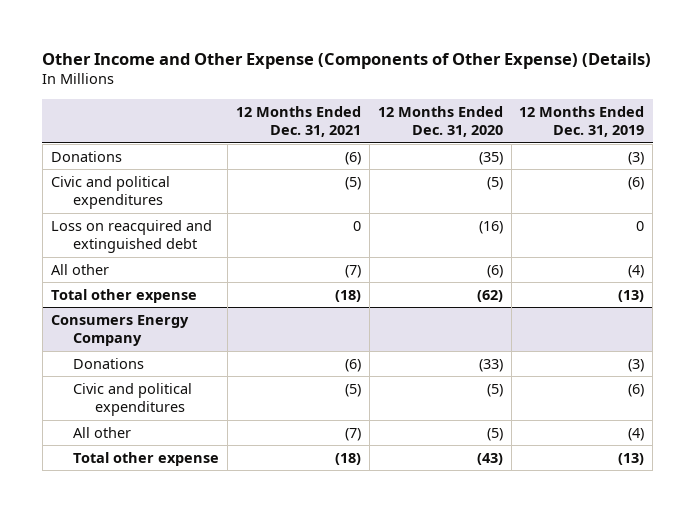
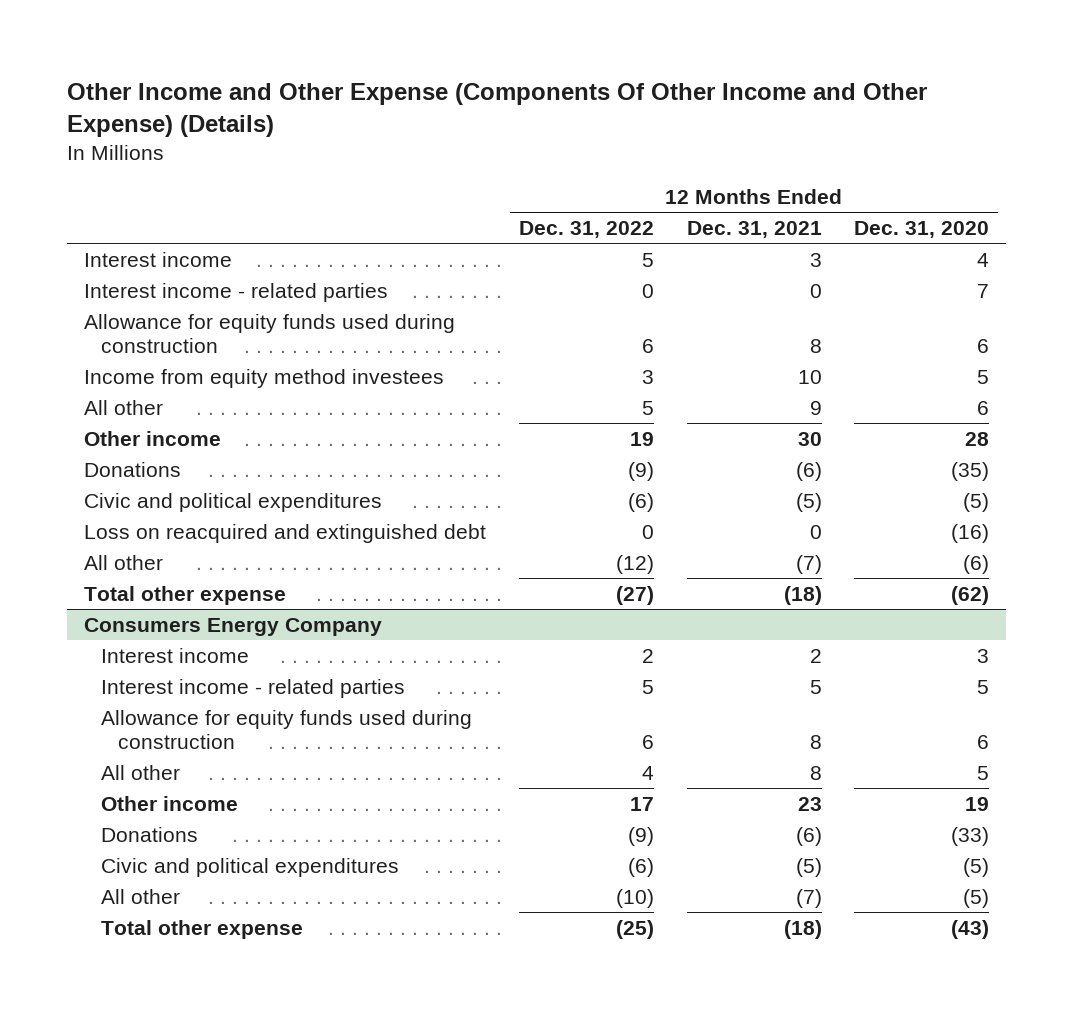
- Other Income and Other Expense (Components of Other Expense) (Details)
+ Other Income and Other Expense (Components Of Other Income and Other Expense) (Details)
- | 12 Months Ended Dec. 31, 2021 | 12 Months Ended Dec. 31, 2020 | 12 Months Ended Dec. 31, 2019
+ | 12 Months Ended Dec. 31, 2022 | 12 Months Ended Dec. 31, 2021 | 12 Months Ended Dec. 31, 2020
+ Interest income | 5 | 3 | 4
+ Interest income - related parties | 0 | 0 | 7
+ Allowance for equity funds used during construction | 6 | 8 | 6
+ Income from equity method investees | 3 | 10 | 5
+ All other | 5 | 9 | 6
+ Other income | 19 | 30 | 28
@ Consumers Energy Company
+ Interest income | 2 | 2 | 3
+ Interest income - related parties | 5 | 5 | 5
+ Allowance for equity funds used during construction | 6 | 8 | 6
+ All other | 4 | 8 | 5
+ Other income | 17 | 23 | 19

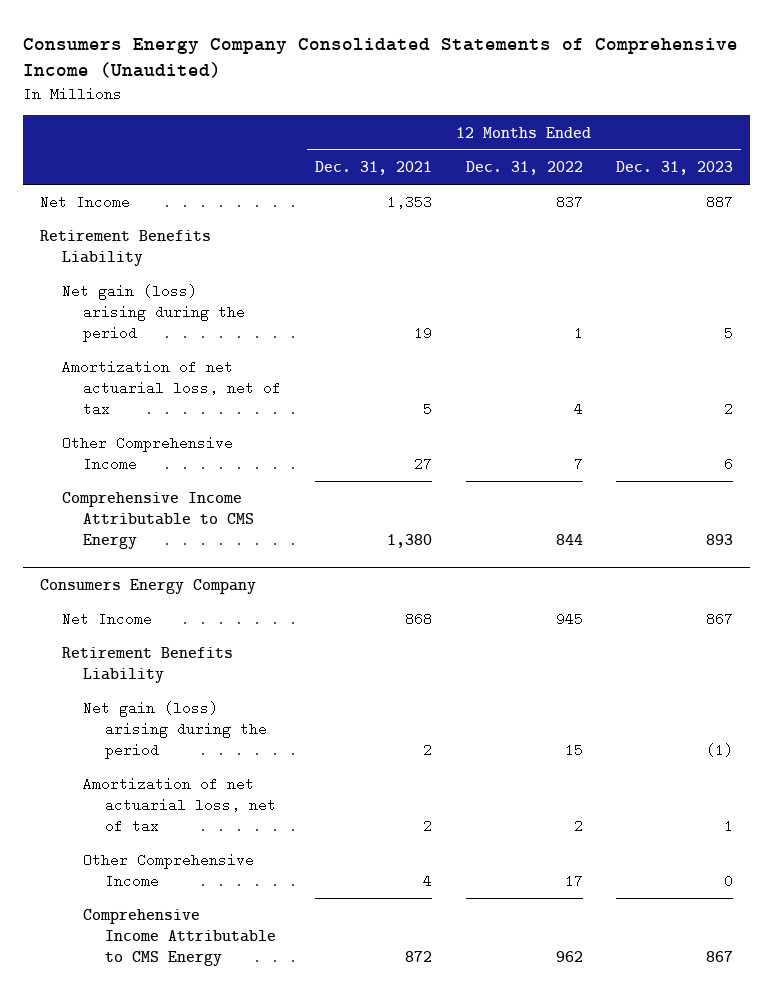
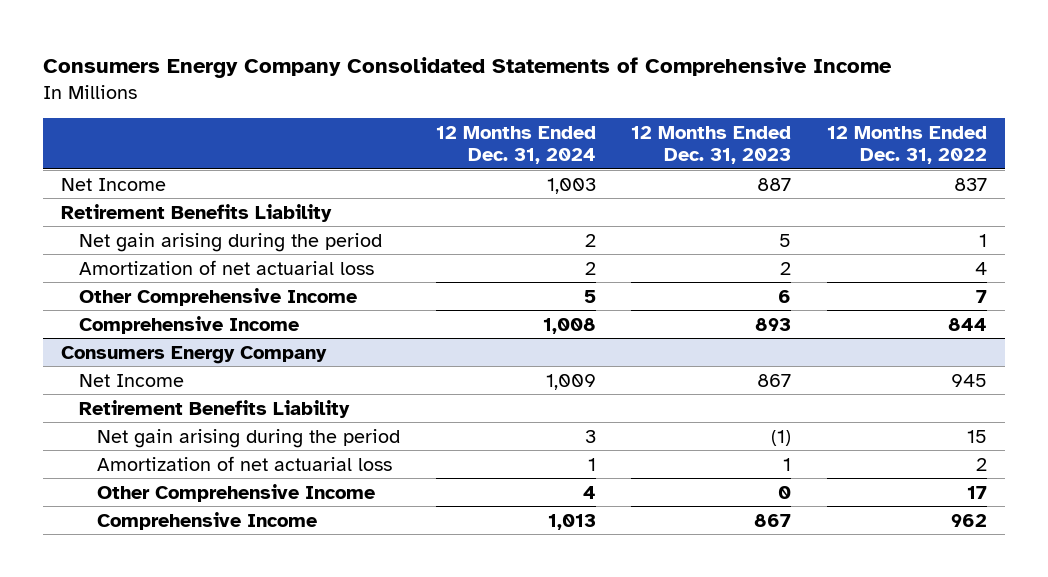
- Consumers Energy Company Consolidated Statements of Comprehensive Income (Unaudited)
+ Consumers Energy Company Consolidated Statements of Comprehensive Income
- | 12 Months Ended Dec. 31, 2021 | 12 Months Ended Dec. 31, 2022 | 12 Months Ended Dec. 31, 2023
+ | 12 Months Ended Dec. 31, 2024 | 12 Months Ended Dec. 31, 2023 | 12 Months Ended Dec. 31, 2022
- Net gain (loss) arising during the period | 19 | 1 | 5
- Amortization of net actuarial loss, net of tax | 5 | 4 | 2
+ Net gain arising during the period | 2 | 5 | 1
+ Amortization of net actuarial loss | 2 | 2 | 4
- Comprehensive Income Attributable to CMS Energy | 1,380 | 844 | 893
+ Comprehensive Income | 1,008 | 893 | 844
@ Consumers Energy Company
- Net gain (loss) arising during the period | 2 | 15 | (1)
- Amortization of net actuarial loss, net of tax | 2 | 2 | 1
+ Net gain arising during the period | 3 | (1) | 15
+ Amortization of net actuarial loss | 1 | 1 | 2
- Comprehensive Income Attributable to CMS Energy | 872 | 962 | 867
+ Comprehensive Income | 1,013 | 867 | 962

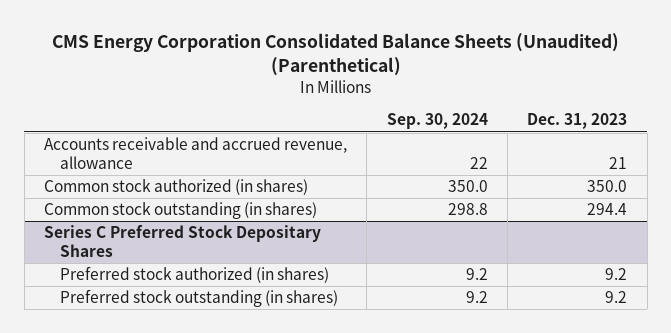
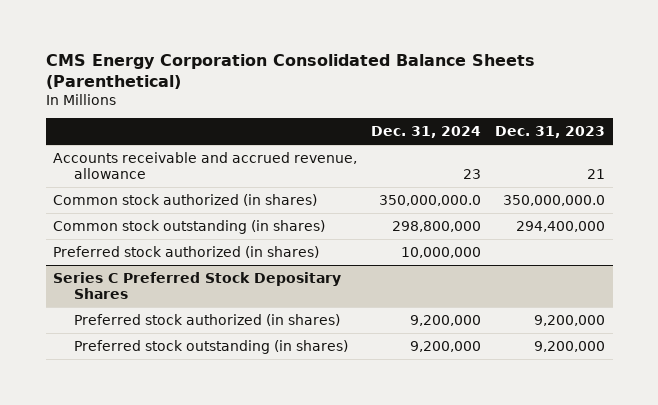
- CMS Energy Corporation Consolidated Balance Sheets (Unaudited) (Parenthetical)
+ CMS Energy Corporation Consolidated Balance Sheets (Parenthetical)
- | Sep. 30, 2024 | Dec. 31, 2023
+ | Dec. 31, 2024 | Dec. 31, 2023
- Common stock authorized (in shares) | 350.0 | 350.0
- Common stock outstanding (in shares) | 298.8 | 294.4
+ Common stock authorized (in shares) | 350,000,000.0 | 350,000,000.0
+ Common stock outstanding (in shares) | 298,800,000 | 294,400,000
+ Preferred stock authorized (in shares) | 10,000,000 |
@ Series C Preferred Stock Depositary Shares
- Preferred stock authorized (in shares) | 9.2 | 9.2
- Preferred stock outstanding (in shares) | 9.2 | 9.2
+ Preferred stock authorized (in shares) | 9,200,000 | 9,200,000
+ Preferred stock outstanding (in shares) | 9,200,000 | 9,200,000

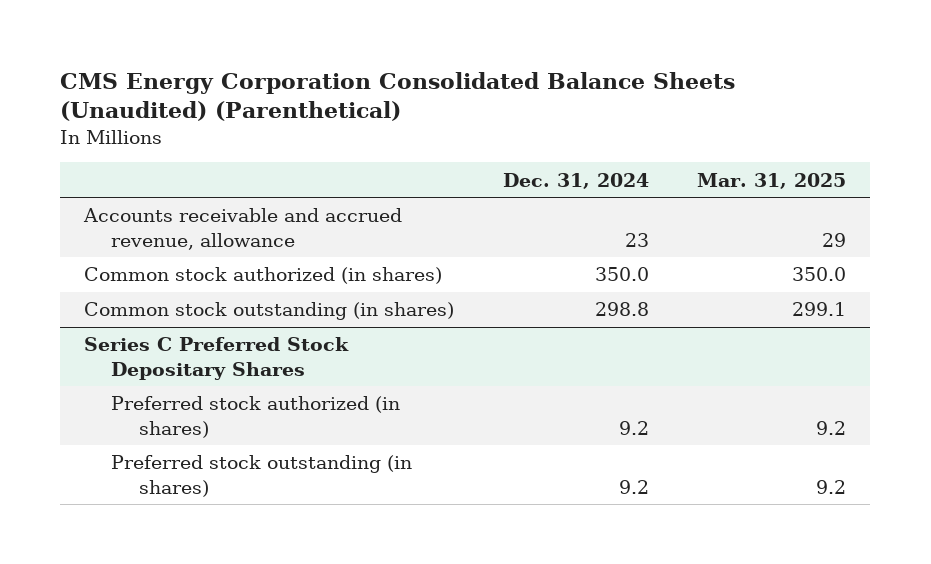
- CMS Energy Corporation Consolidated Balance Sheets (Parenthetical)
+ CMS Energy Corporation Consolidated Balance Sheets (Unaudited) (Parenthetical)
- | Dec. 31, 2024 | Dec. 31, 2023
+ | Dec. 31, 2024 | Mar. 31, 2025
- Common stock authorized (in shares) | 350,000,000.0 | 350,000,000.0
- Common stock outstanding (in shares) | 298,800,000 | 294,400,000
- Preferred stock authorized (in shares) | 10,000,000 |
+ Common stock authorized (in shares) | 350.0 | 350.0
+ Common stock outstanding (in shares) | 298.8 | 299.1
@ Series C Preferred Stock Depositary Shares
- Preferred stock authorized (in shares) | 9,200,000 | 9,200,000
- Preferred stock outstanding (in shares) | 9,200,000 | 9,200,000
+ Preferred stock authorized (in shares) | 9.2 | 9.2
+ Preferred stock outstanding (in shares) | 9.2 | 9.2

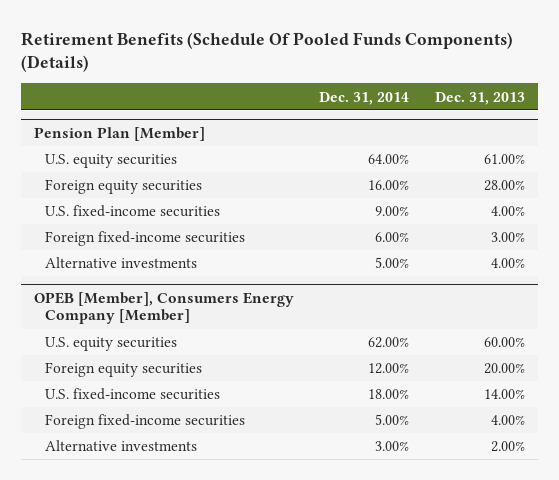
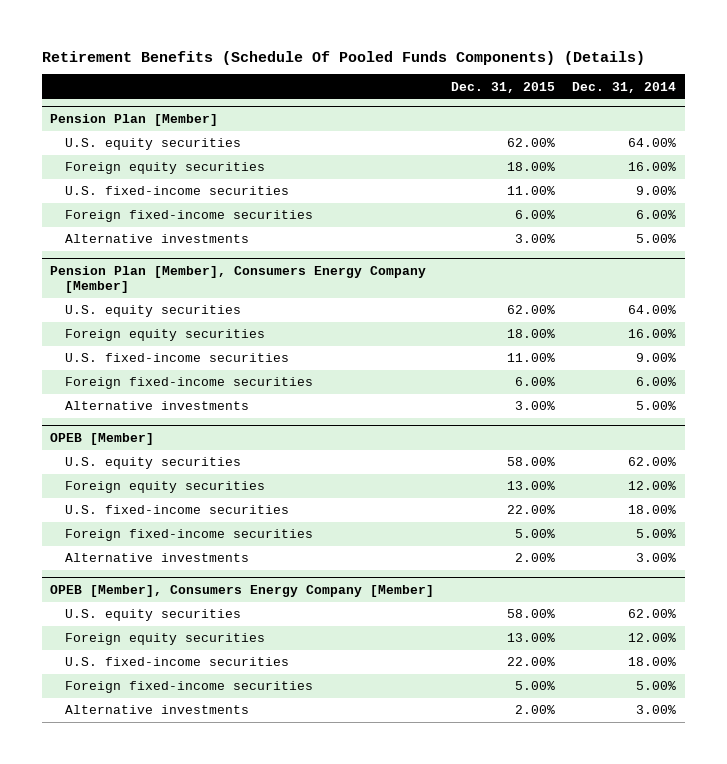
- | Dec. 31, 2014 | Dec. 31, 2013
+ | Dec. 31, 2015 | Dec. 31, 2014
+ Pension Plan [Member], Consumers Energy Company [Member]
+ U.S. equity securities | 62.00% | 64.00%
+ Foreign equity securities | 18.00% | 16.00%
+ U.S. fixed-income securities | 11.00% | 9.00%
+ Foreign fixed-income securities | 6.00% | 6.00%
+ Alternative investments | 3.00% | 5.00%
+ OPEB [Member]
+ U.S. equity securities | 58.00% | 62.00%
+ Foreign equity securities | 13.00% | 12.00%
+ U.S. fixed-income securities | 22.00% | 18.00%
+ Foreign fixed-income securities | 5.00% | 5.00%
+ Alternative investments | 2.00% | 3.00%

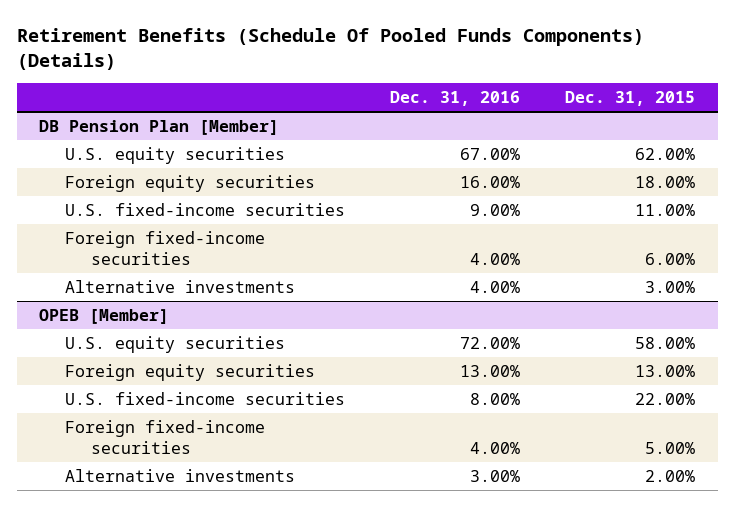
- | Dec. 31, 2015 | Dec. 31, 2014
+ | Dec. 31, 2016 | Dec. 31, 2015
- Pension Plan [Member]
- U.S. equity securities | 62.00% | 64.00%
- Foreign equity securities | 18.00% | 16.00%
- U.S. fixed-income securities | 11.00% | 9.00%
- Foreign fixed-income securities | 6.00% | 6.00%
- Alternative investments | 3.00% | 5.00%
- Pension Plan [Member], Consumers Energy Company [Member]
+ DB Pension Plan [Member]
- OPEB [Member], Consumers Energy Company [Member]
- U.S. equity securities | 58.00% | 62.00%
- Foreign equity securities | 13.00% | 12.00%
- U.S. fixed-income securities | 22.00% | 18.00%
- Foreign fixed-income securities | 5.00% | 5.00%
- Alternative investments | 2.00% | 3.00%

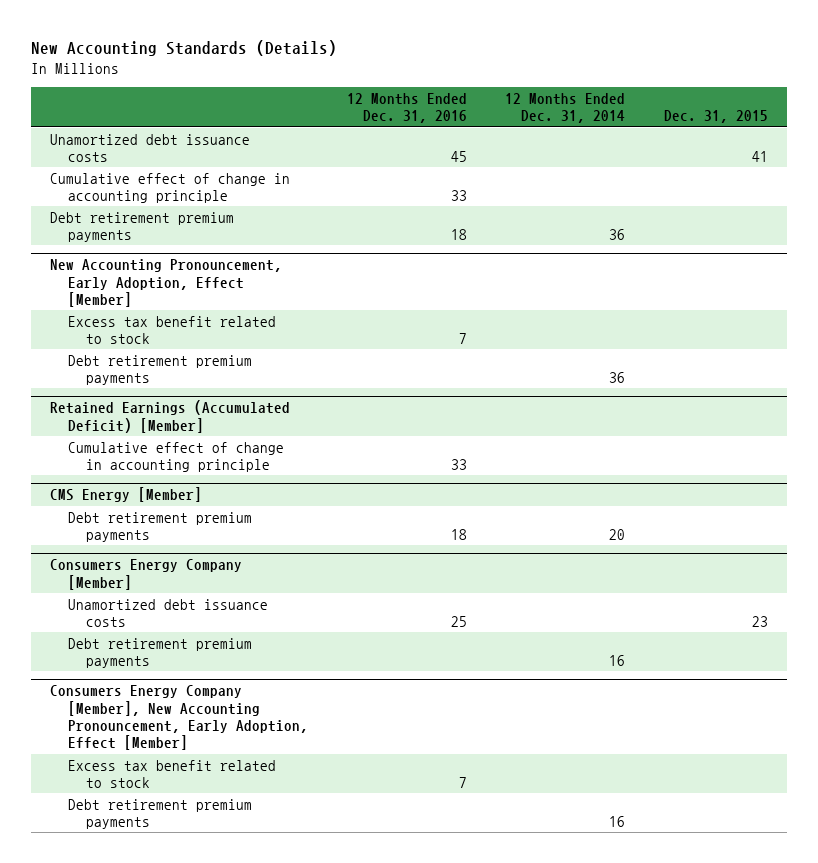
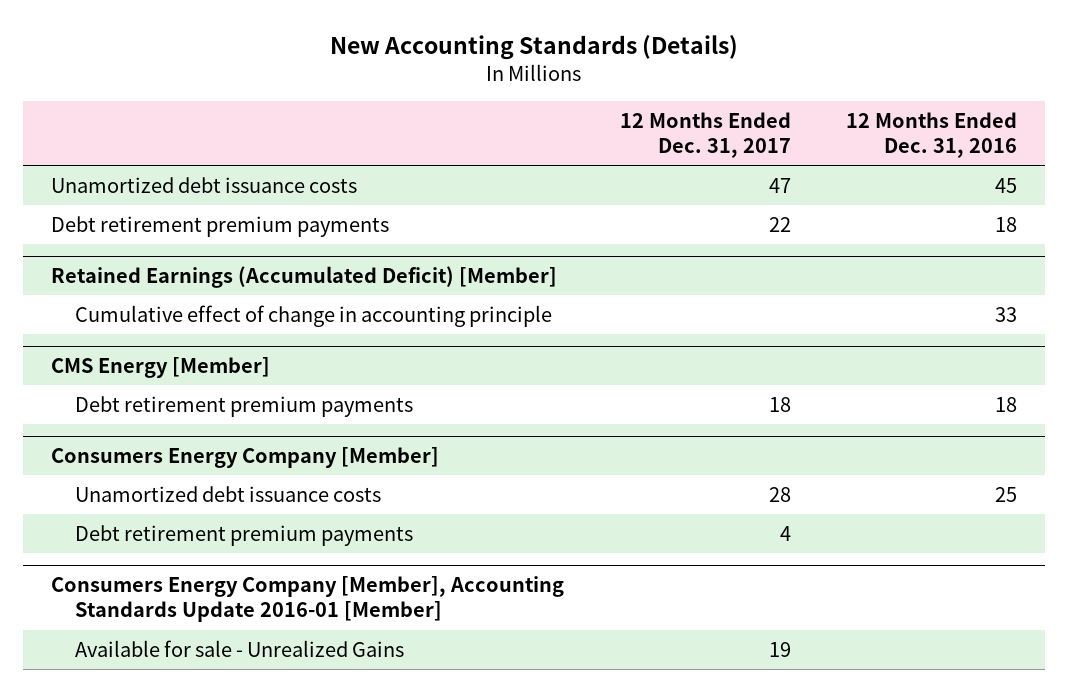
- | 12 Months Ended Dec. 31, 2016 | 12 Months Ended Dec. 31, 2014 | Dec. 31, 2015
+ | 12 Months Ended Dec. 31, 2017 | 12 Months Ended Dec. 31, 2016
- Cumulative effect of change in accounting principle | 33 | |
- New Accounting Pronouncement, Early Adoption, Effect [Member]
- Excess tax benefit related to stock | 7 | |
- Debt retirement premium payments | | 36 |
- Consumers Energy Company [Member], New Accounting Pronouncement, Early Adoption, Effect [Member]
- Excess tax benefit related to stock | 7 | |
- Debt retirement premium payments | | 16 |
+ Consumers Energy Company [Member], Accounting Standards Update 2016-01 [Member]
+ Available for sale - Unrealized Gains | 19 |

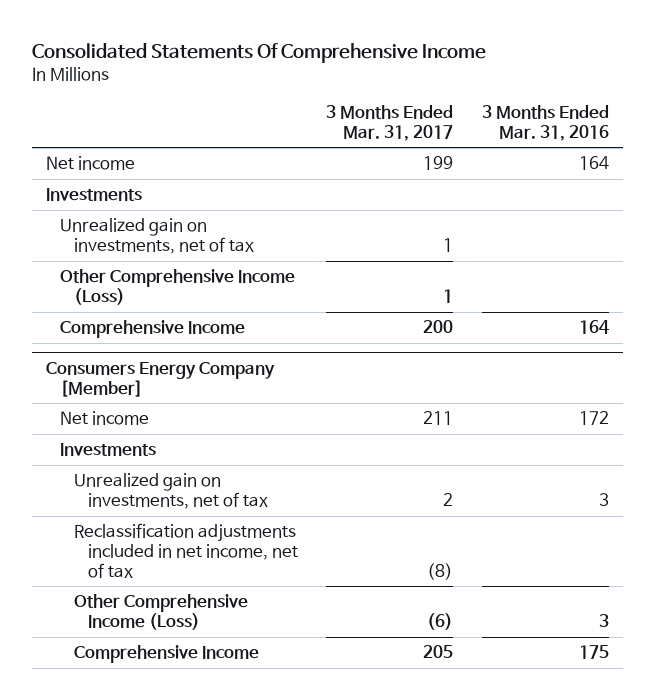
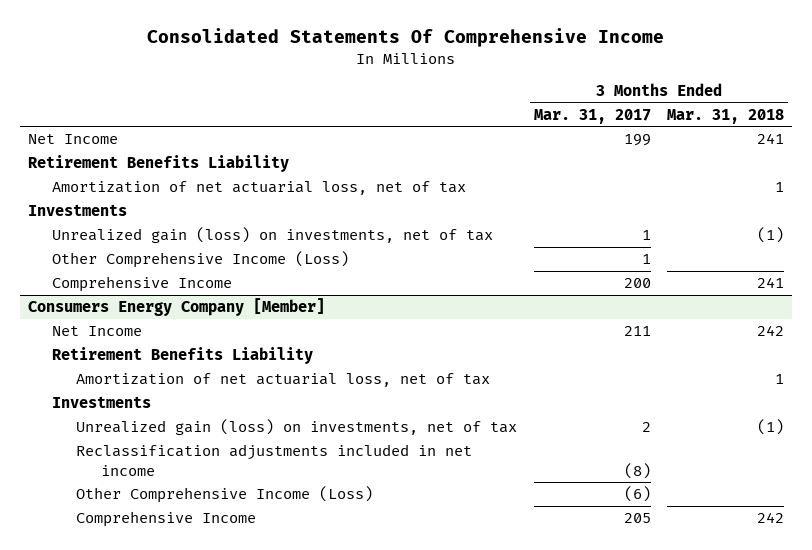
- | 3 Months Ended Mar. 31, 2017 | 3 Months Ended Mar. 31, 2016
+ | 3 Months Ended Mar. 31, 2017 | 3 Months Ended Mar. 31, 2018
- Net income | 199 | 164
+ Net Income | 199 | 241
+ Retirement Benefits Liability
+ Amortization of net actuarial loss, net of tax | | 1
- Unrealized gain on investments, net of tax | 1 |
+ Unrealized gain (loss) on investments, net of tax | 1 | (1)
@ Consumers Energy Company [Member]
- Net income | 211 | 172
+ Net Income | 211 | 242
+ Retirement Benefits Liability
+ Amortization of net actuarial loss, net of tax | | 1
- Unrealized gain on investments, net of tax | 2 | 3
- Reclassification adjustments included in net income, net of tax | (8) |
+ Unrealized gain (loss) on investments, net of tax | 2 | (1)
+ Reclassification adjustments included in net income | (8) |

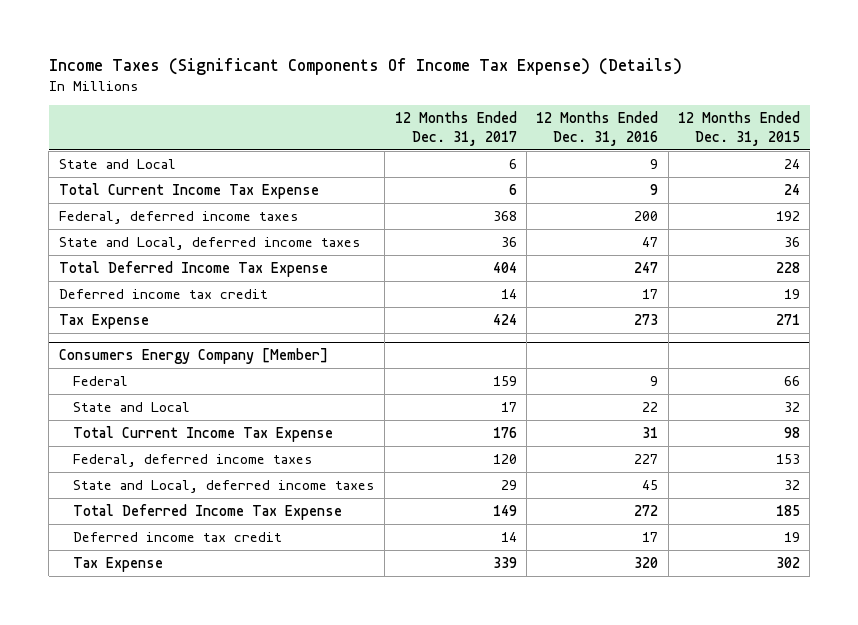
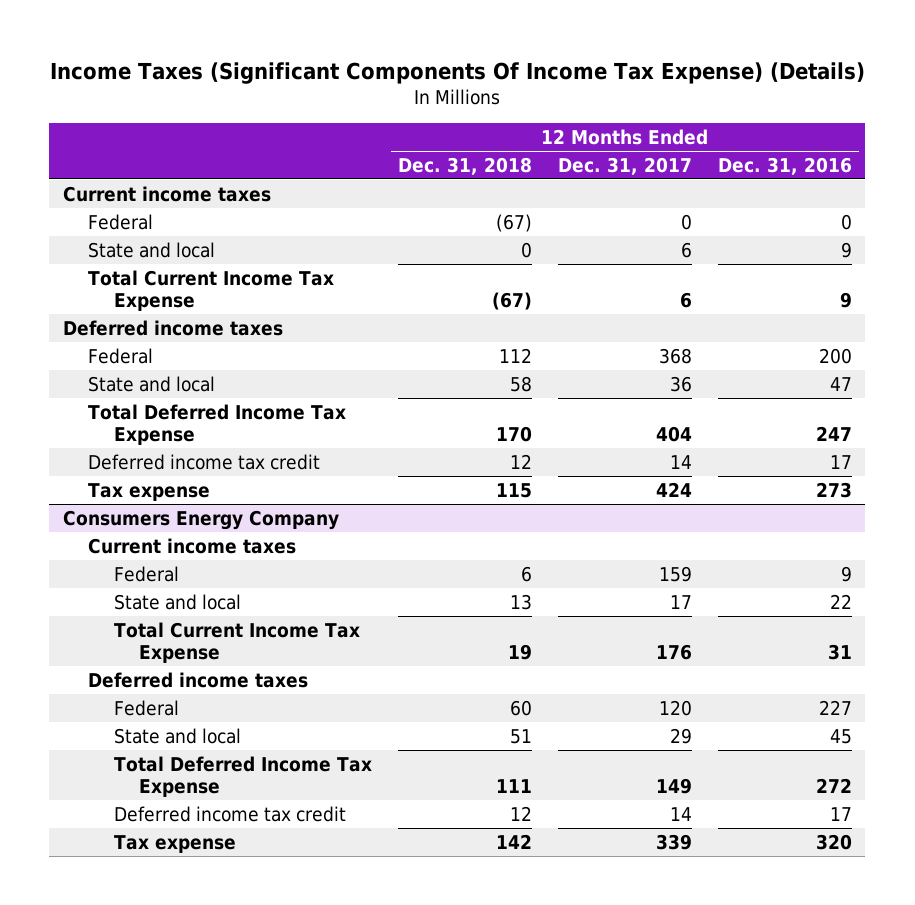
- | 12 Months Ended Dec. 31, 2017 | 12 Months Ended Dec. 31, 2016 | 12 Months Ended Dec. 31, 2015
+ | 12 Months Ended Dec. 31, 2018 | 12 Months Ended Dec. 31, 2017 | 12 Months Ended Dec. 31, 2016
- State and Local | 6 | 9 | 24
+ Current income taxes
+ Federal | (67) | 0 | 0
+ State and local | 0 | 6 | 9
- Federal, deferred income taxes | 368 | 200 | 192
- State and Local, deferred income taxes | 36 | 47 | 36
+ Deferred income taxes
+ Federal | 112 | 368 | 200
+ State and local | 58 | 36 | 47
- Tax Expense | 424 | 273 | 271
- Consumers Energy Company [Member]
+ Tax expense | 115 | 424 | 273
+ Consumers Energy Company
+ Current income taxes
- State and Local | 17 | 22 | 32
+ State and local | 13 | 17 | 22
- Federal, deferred income taxes | 120 | 227 | 153
- State and Local, deferred income taxes | 29 | 45 | 32
+ Deferred income taxes
+ Federal | 60 | 120 | 227
+ State and local | 51 | 29 | 45
- Tax Expense | 339 | 320 | 302
+ Tax expense | 142 | 339 | 320

